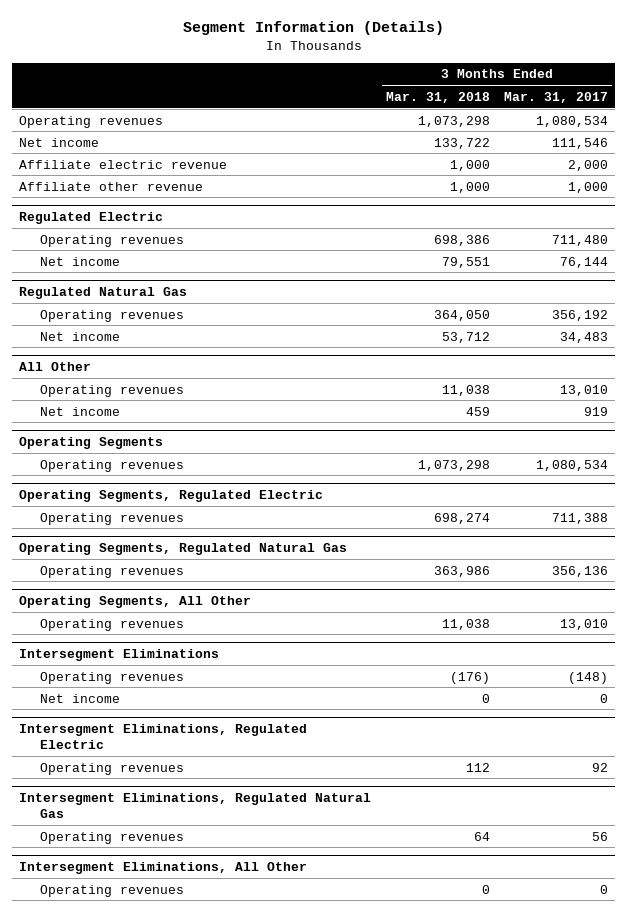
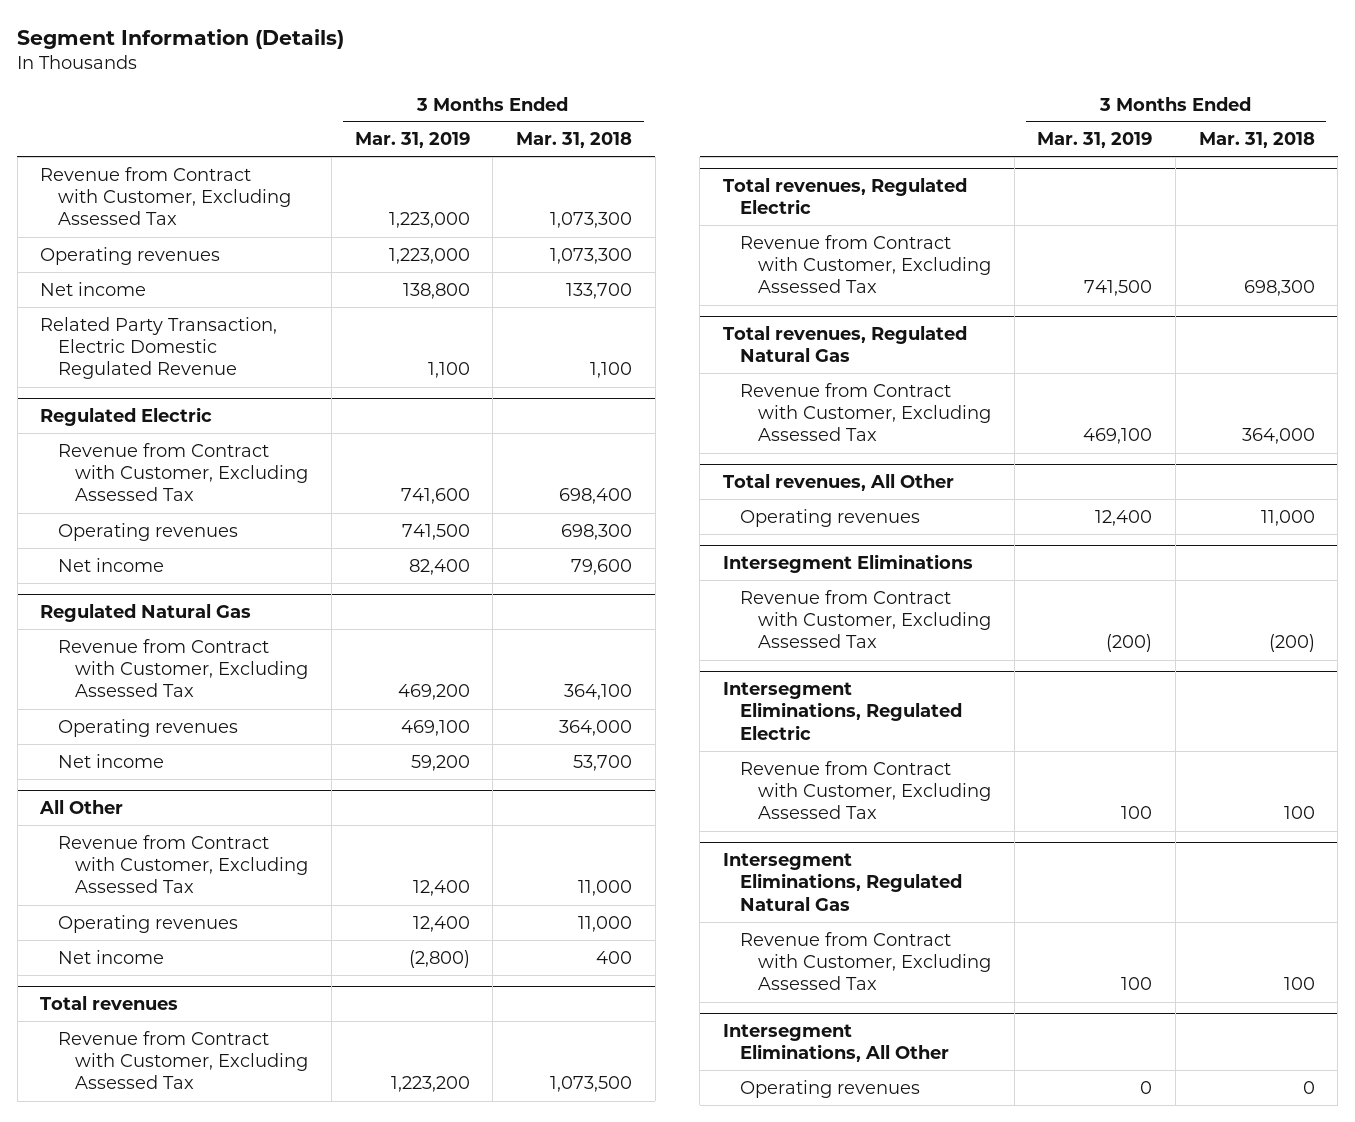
- | 3 Months Ended Mar. 31, 2018 | 3 Months Ended Mar. 31, 2017
+ | 3 Months Ended Mar. 31, 2019 | 3 Months Ended Mar. 31, 2018
- Operating revenues | 1,073,298 | 1,080,534
- Net income | 133,722 | 111,546
- Affiliate electric revenue | 1,000 | 2,000
- Affiliate other revenue | 1,000 | 1,000
+ Revenue from Contract with Customer, Excluding Assessed Tax | 1,223,000 | 1,073,300
+ Operating revenues | 1,223,000 | 1,073,300
+ Net income | 138,800 | 133,700
+ Related Party Transaction, Electric Domestic Regulated Revenue | 1,100 | 1,100
@ Regulated Electric
- Operating revenues | 698,386 | 711,480
- Net income | 79,551 | 76,144
+ Revenue from Contract with Customer, Excluding Assessed Tax | 741,600 | 698,400
+ Operating revenues | 741,500 | 698,300
+ Net income | 82,400 | 79,600
@ Regulated Natural Gas
- Operating revenues | 364,050 | 356,192
- Net income | 53,712 | 34,483
+ Revenue from Contract with Customer, Excluding Assessed Tax | 469,200 | 364,100
+ Operating revenues | 469,100 | 364,000
+ Net income | 59,200 | 53,700
@ All Other
- Operating revenues | 11,038 | 13,010
- Net income | 459 | 919
- Operating Segments
- Operating revenues | 1,073,298 | 1,080,534
- Operating Segments, Regulated Electric
- Operating revenues | 698,274 | 711,388
- Operating Segments, Regulated Natural Gas
- Operating revenues | 363,986 | 356,136
- Operating Segments, All Other
- Operating revenues | 11,038 | 13,010
@ All Other
+ Revenue from Contract with Customer, Excluding Assessed Tax | 12,400 | 11,000
+ Operating revenues | 12,400 | 11,000
+ Net income | (2,800) | 400
+ Total revenues
+ Revenue from Contract with Customer, Excluding Assessed Tax | 1,223,200 | 1,073,500
+ Total revenues, Regulated Electric
+ Revenue from Contract with Customer, Excluding Assessed Tax | 741,500 | 698,300
+ Total revenues, Regulated Natural Gas
+ Revenue from Contract with Customer, Excluding Assessed Tax | 469,100 | 364,000
+ Total revenues, All Other
+ Operating revenues | 12,400 | 11,000
@ Intersegment Eliminations
- Operating revenues | (176) | (148)
- Net income | 0 | 0
+ Revenue from Contract with Customer, Excluding Assessed Tax | (200) | (200)
@ Intersegment Eliminations, Regulated Electric
- Operating revenues | 112 | 92
+ Revenue from Contract with Customer, Excluding Assessed Tax | 100 | 100
@ Intersegment Eliminations, Regulated Natural Gas
- Operating revenues | 64 | 56
+ Revenue from Contract with Customer, Excluding Assessed Tax | 100 | 100

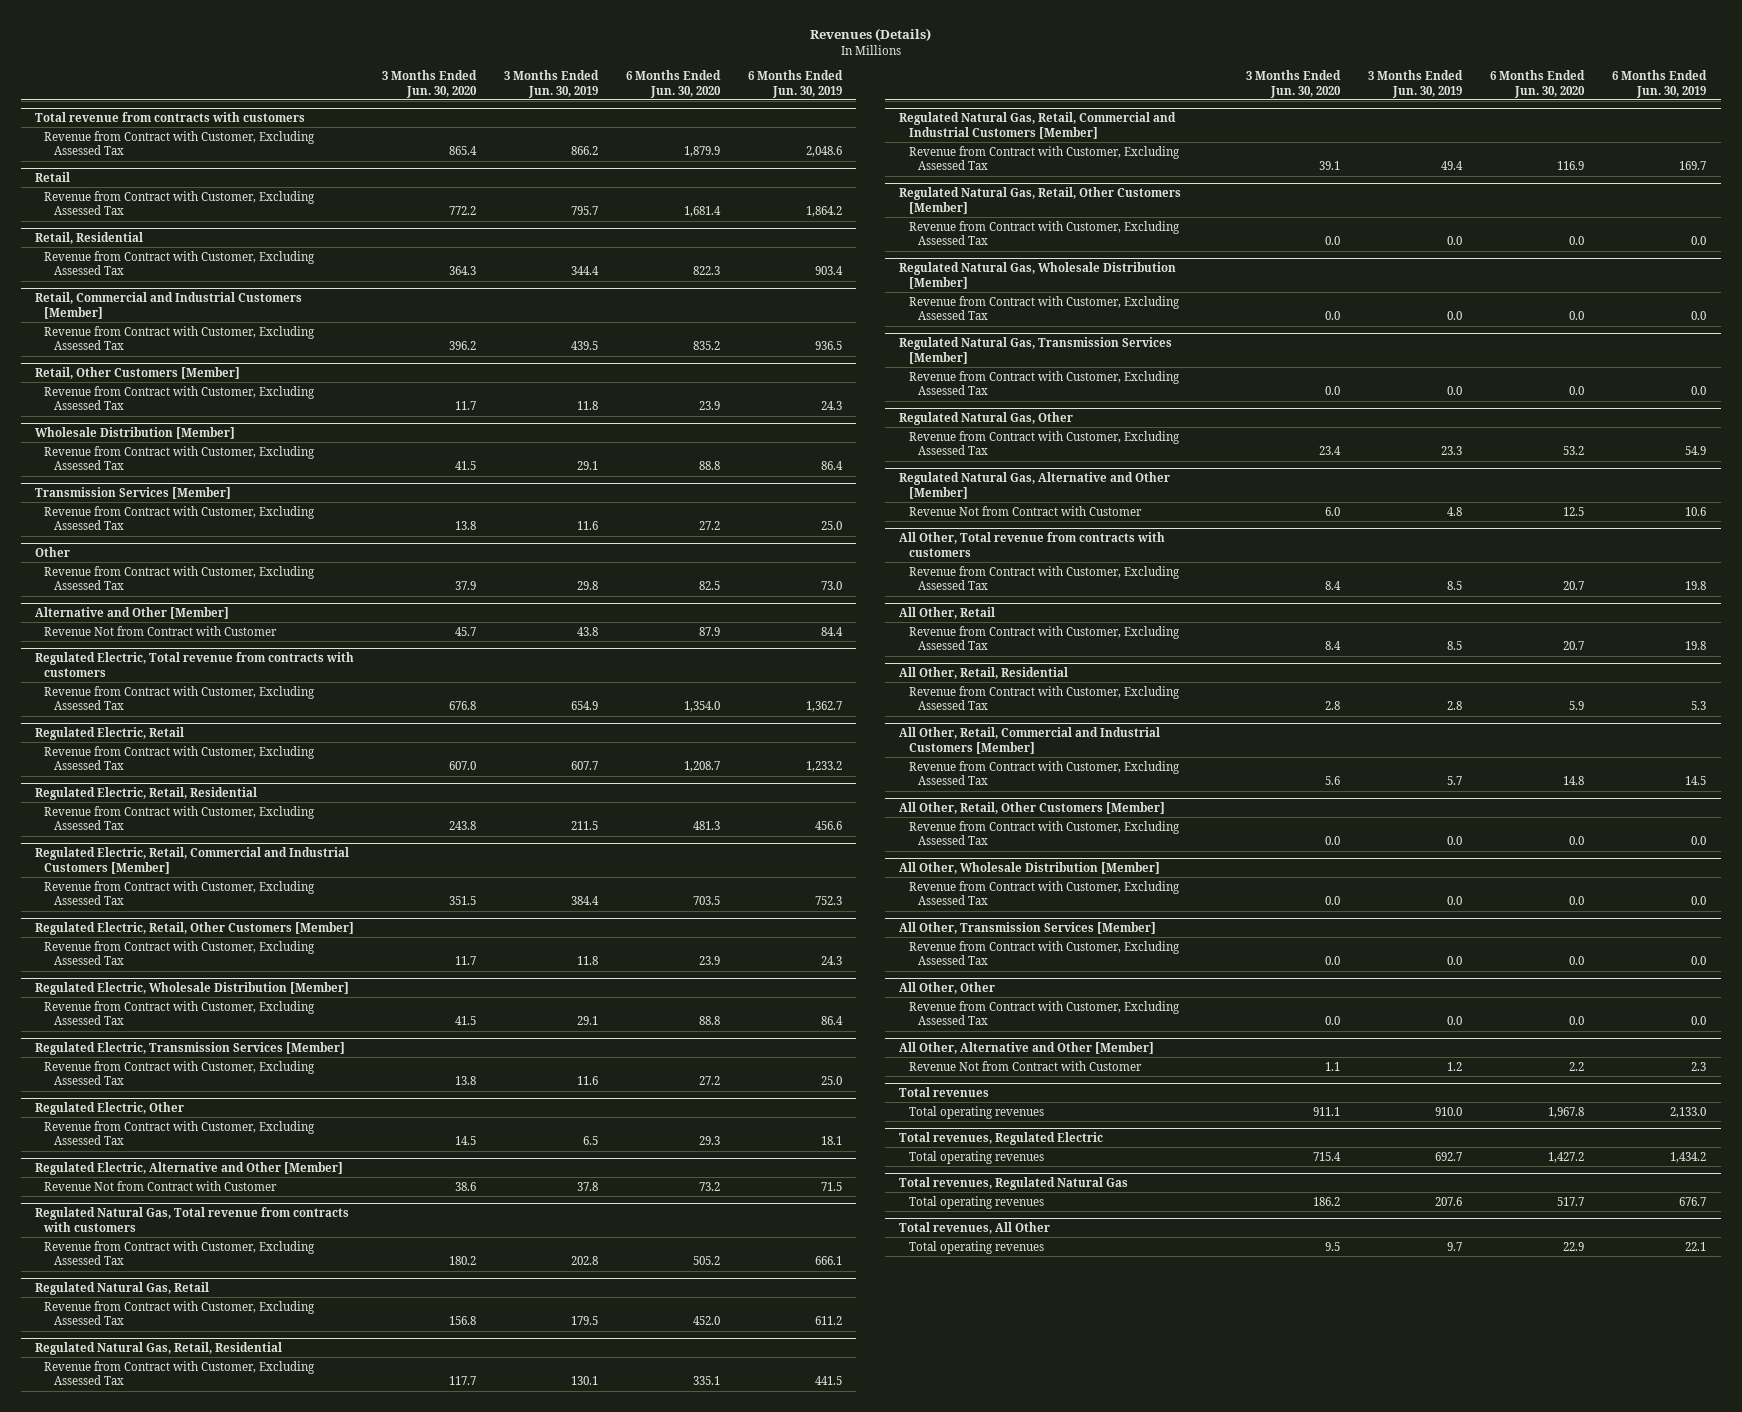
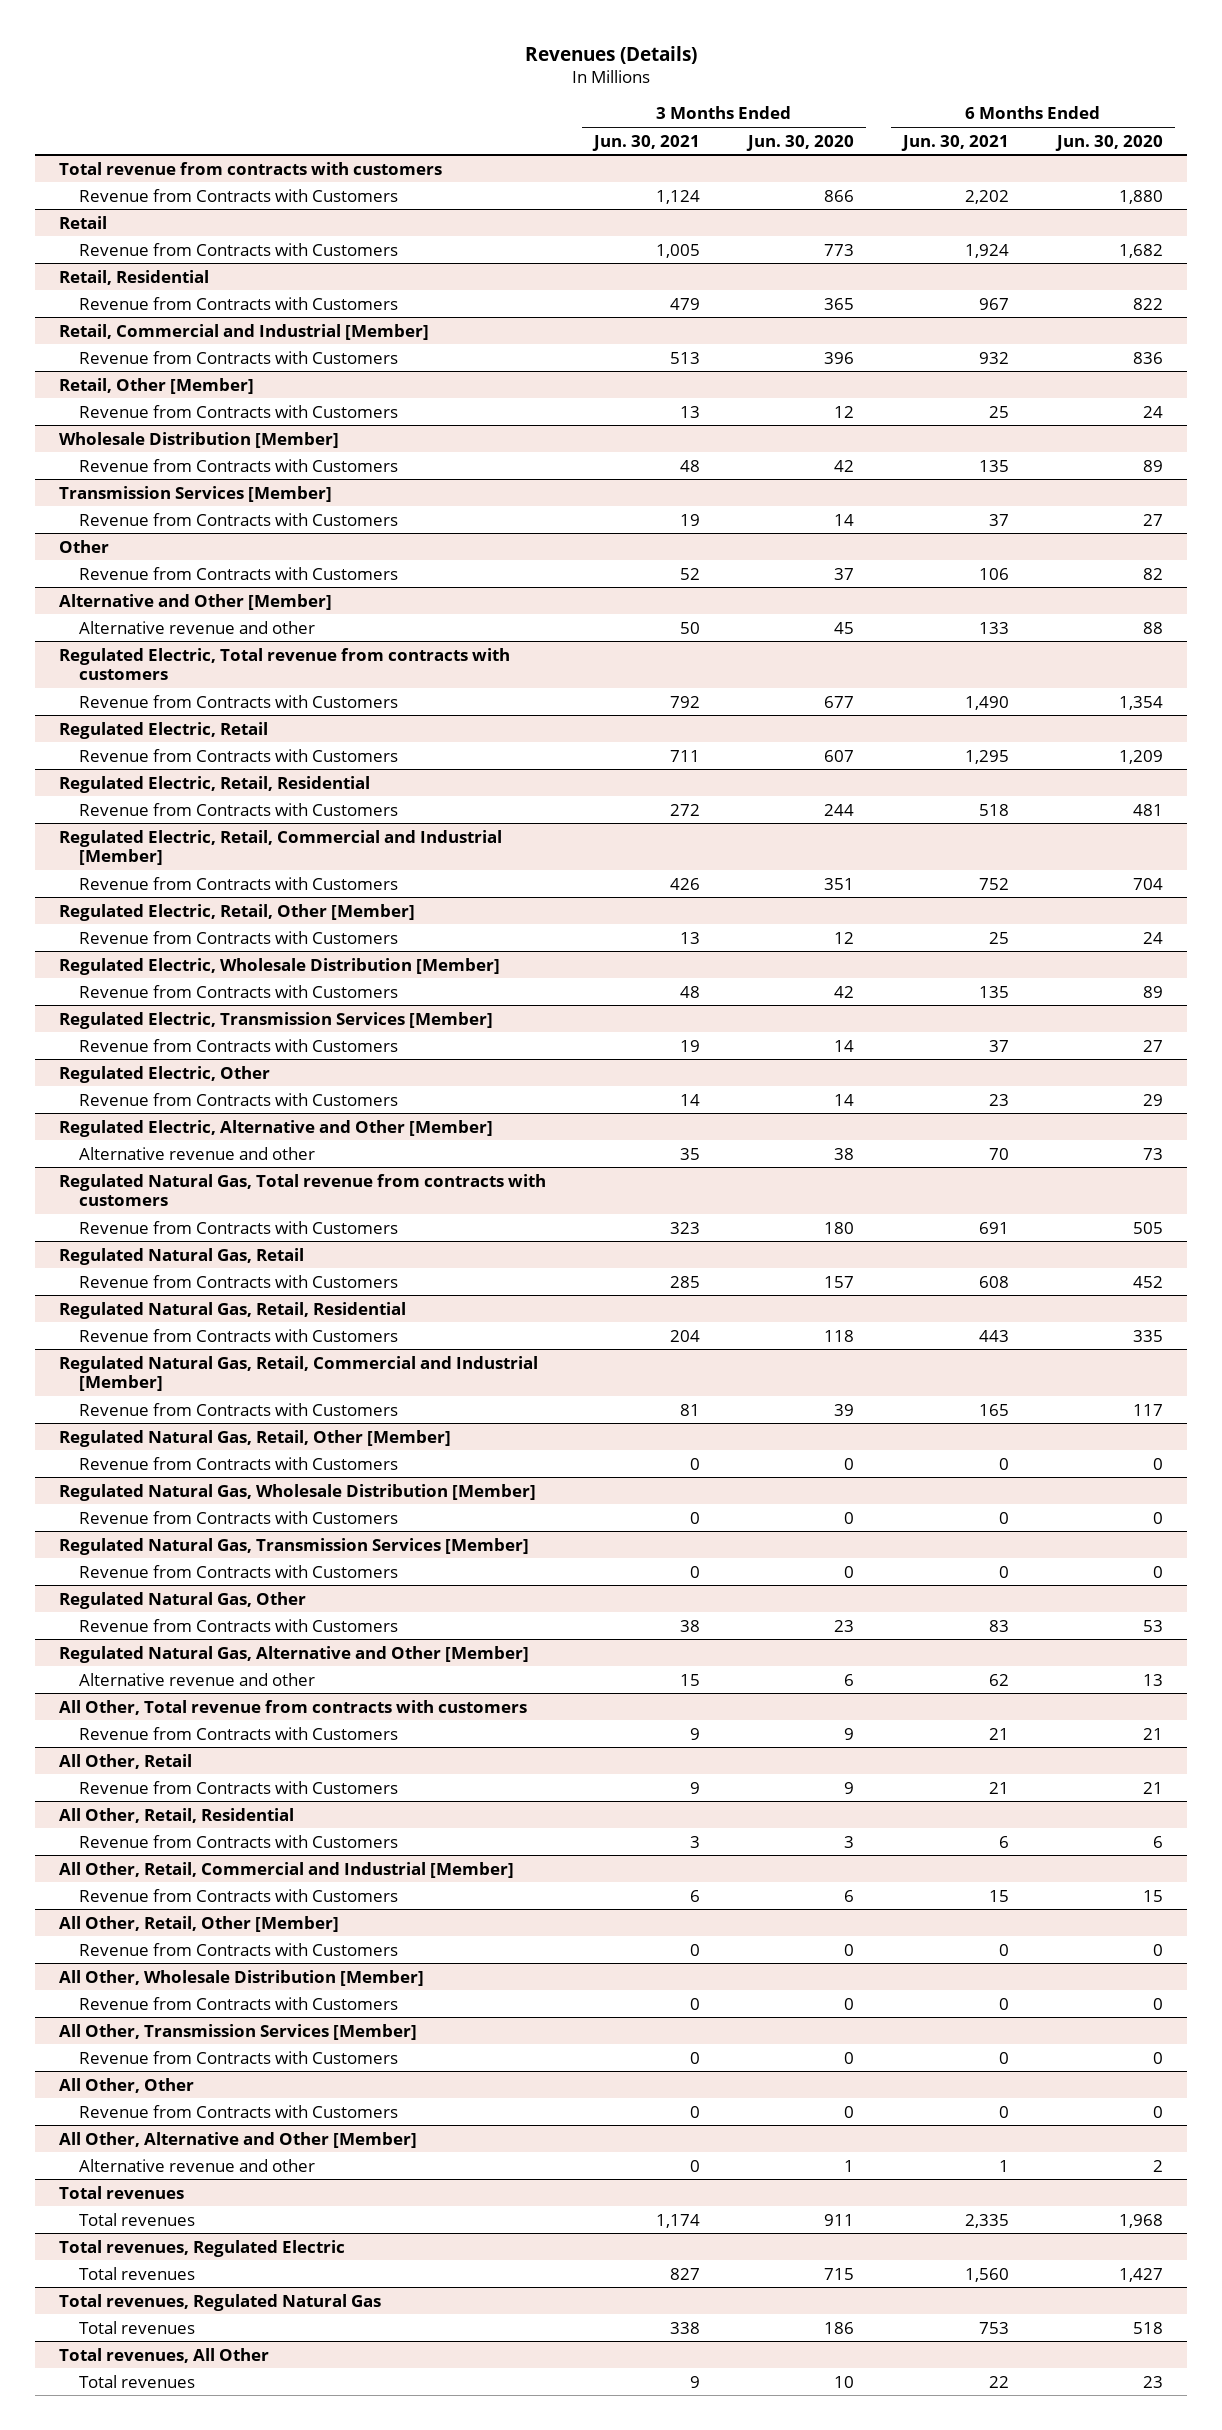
- | 3 Months Ended Jun. 30, 2020 | 3 Months Ended Jun. 30, 2019 | 6 Months Ended Jun. 30, 2020 | 6 Months Ended Jun. 30, 2019
+ | 3 Months Ended Jun. 30, 2021 | 3 Months Ended Jun. 30, 2020 | 6 Months Ended Jun. 30, 2021 | 6 Months Ended Jun. 30, 2020
@ Total revenue from contracts with customers
- Revenue from Contract with Customer, Excluding Assessed Tax | 865.4 | 866.2 | 1,879.9 | 2,048.6
+ Revenue from Contracts with Customers | 1,124 | 866 | 2,202 | 1,880
@ Retail
- Revenue from Contract with Customer, Excluding Assessed Tax | 772.2 | 795.7 | 1,681.4 | 1,864.2
+ Revenue from Contracts with Customers | 1,005 | 773 | 1,924 | 1,682
@ Retail, Residential
- Revenue from Contract with Customer, Excluding Assessed Tax | 364.3 | 344.4 | 822.3 | 903.4
- Retail, Commercial and Industrial Customers [Member]
- Revenue from Contract with Customer, Excluding Assessed Tax | 396.2 | 439.5 | 835.2 | 936.5
- Retail, Other Customers [Member]
- Revenue from Contract with Customer, Excluding Assessed Tax | 11.7 | 11.8 | 23.9 | 24.3
@ Retail, Residential
+ Revenue from Contracts with Customers | 479 | 365 | 967 | 822
+ Retail, Commercial and Industrial [Member]
+ Revenue from Contracts with Customers | 513 | 396 | 932 | 836
+ Retail, Other [Member]
+ Revenue from Contracts with Customers | 13 | 12 | 25 | 24
@ Wholesale Distribution [Member]
- Revenue from Contract with Customer, Excluding Assessed Tax | 41.5 | 29.1 | 88.8 | 86.4
+ Revenue from Contracts with Customers | 48 | 42 | 135 | 89
@ Transmission Services [Member]
- Revenue from Contract with Customer, Excluding Assessed Tax | 13.8 | 11.6 | 27.2 | 25.0
+ Revenue from Contracts with Customers | 19 | 14 | 37 | 27
@ Other
- Revenue from Contract with Customer, Excluding Assessed Tax | 37.9 | 29.8 | 82.5 | 73.0
+ Revenue from Contracts with Customers | 52 | 37 | 106 | 82
@ Alternative and Other [Member]
- Revenue Not from Contract with Customer | 45.7 | 43.8 | 87.9 | 84.4
+ Alternative revenue and other | 50 | 45 | 133 | 88
@ Regulated Electric, Total revenue from contracts with customers
- Revenue from Contract with Customer, Excluding Assessed Tax | 676.8 | 654.9 | 1,354.0 | 1,362.7
+ Revenue from Contracts with Customers | 792 | 677 | 1,490 | 1,354
@ Regulated Electric, Retail
- Revenue from Contract with Customer, Excluding Assessed Tax | 607.0 | 607.7 | 1,208.7 | 1,233.2
+ Revenue from Contracts with Customers | 711 | 607 | 1,295 | 1,209
@ Regulated Electric, Retail, Residential
- Revenue from Contract with Customer, Excluding Assessed Tax | 243.8 | 211.5 | 481.3 | 456.6
- Regulated Electric, Retail, Commercial and Industrial Customers [Member]
- Revenue from Contract with Customer, Excluding Assessed Tax | 351.5 | 384.4 | 703.5 | 752.3
- Regulated Electric, Retail, Other Customers [Member]
- Revenue from Contract with Customer, Excluding Assessed Tax | 11.7 | 11.8 | 23.9 | 24.3
@ Regulated Electric, Retail, Residential
+ Revenue from Contracts with Customers | 272 | 244 | 518 | 481
+ Regulated Electric, Retail, Commercial and Industrial [Member]
+ Revenue from Contracts with Customers | 426 | 351 | 752 | 704
+ Regulated Electric, Retail, Other [Member]
+ Revenue from Contracts with Customers | 13 | 12 | 25 | 24
@ Regulated Electric, Wholesale Distribution [Member]
- Revenue from Contract with Customer, Excluding Assessed Tax | 41.5 | 29.1 | 88.8 | 86.4
+ Revenue from Contracts with Customers | 48 | 42 | 135 | 89
@ Regulated Electric, Transmission Services [Member]
- Revenue from Contract with Customer, Excluding Assessed Tax | 13.8 | 11.6 | 27.2 | 25.0
+ Revenue from Contracts with Customers | 19 | 14 | 37 | 27
@ Regulated Electric, Other
- Revenue from Contract with Customer, Excluding Assessed Tax | 14.5 | 6.5 | 29.3 | 18.1
+ Revenue from Contracts with Customers | 14 | 14 | 23 | 29
@ Regulated Electric, Alternative and Other [Member]
- Revenue Not from Contract with Customer | 38.6 | 37.8 | 73.2 | 71.5
+ Alternative revenue and other | 35 | 38 | 70 | 73
@ Regulated Natural Gas, Total revenue from contracts with customers
- Revenue from Contract with Customer, Excluding Assessed Tax | 180.2 | 202.8 | 505.2 | 666.1
+ Revenue from Contracts with Customers | 323 | 180 | 691 | 505
@ Regulated Natural Gas, Retail
- Revenue from Contract with Customer, Excluding Assessed Tax | 156.8 | 179.5 | 452.0 | 611.2
+ Revenue from Contracts with Customers | 285 | 157 | 608 | 452
@ Regulated Natural Gas, Retail, Residential
- Revenue from Contract with Customer, Excluding Assessed Tax | 117.7 | 130.1 | 335.1 | 441.5
- Regulated Natural Gas, Retail, Commercial and Industrial Customers [Member]
- Revenue from Contract with Customer, Excluding Assessed Tax | 39.1 | 49.4 | 116.9 | 169.7
- Regulated Natural Gas, Retail, Other Customers [Member]
- Revenue from Contract with Customer, Excluding Assessed Tax | 0.0 | 0.0 | 0.0 | 0.0
@ Regulated Natural Gas, Retail, Residential
+ Revenue from Contracts with Customers | 204 | 118 | 443 | 335
+ Regulated Natural Gas, Retail, Commercial and Industrial [Member]
+ Revenue from Contracts with Customers | 81 | 39 | 165 | 117
+ Regulated Natural Gas, Retail, Other [Member]
+ Revenue from Contracts with Customers | 0 | 0 | 0 | 0
@ Regulated Natural Gas, Wholesale Distribution [Member]
- Revenue from Contract with Customer, Excluding Assessed Tax | 0.0 | 0.0 | 0.0 | 0.0
+ Revenue from Contracts with Customers | 0 | 0 | 0 | 0
@ Regulated Natural Gas, Transmission Services [Member]
- Revenue from Contract with Customer, Excluding Assessed Tax | 0.0 | 0.0 | 0.0 | 0.0
+ Revenue from Contracts with Customers | 0 | 0 | 0 | 0
@ Regulated Natural Gas, Other
- Revenue from Contract with Customer, Excluding Assessed Tax | 23.4 | 23.3 | 53.2 | 54.9
+ Revenue from Contracts with Customers | 38 | 23 | 83 | 53
@ Regulated Natural Gas, Alternative and Other [Member]
- Revenue Not from Contract with Customer | 6.0 | 4.8 | 12.5 | 10.6
+ Alternative revenue and other | 15 | 6 | 62 | 13
@ All Other, Total revenue from contracts with customers
- Revenue from Contract with Customer, Excluding Assessed Tax | 8.4 | 8.5 | 20.7 | 19.8
+ Revenue from Contracts with Customers | 9 | 9 | 21 | 21
@ All Other, Retail
- Revenue from Contract with Customer, Excluding Assessed Tax | 8.4 | 8.5 | 20.7 | 19.8
+ Revenue from Contracts with Customers | 9 | 9 | 21 | 21
@ All Other, Retail, Residential
- Revenue from Contract with Customer, Excluding Assessed Tax | 2.8 | 2.8 | 5.9 | 5.3
- All Other, Retail, Commercial and Industrial Customers [Member]
- Revenue from Contract with Customer, Excluding Assessed Tax | 5.6 | 5.7 | 14.8 | 14.5
- All Other, Retail, Other Customers [Member]
- Revenue from Contract with Customer, Excluding Assessed Tax | 0.0 | 0.0 | 0.0 | 0.0
@ All Other, Retail, Residential
+ Revenue from Contracts with Customers | 3 | 3 | 6 | 6
+ All Other, Retail, Commercial and Industrial [Member]
+ Revenue from Contracts with Customers | 6 | 6 | 15 | 15
+ All Other, Retail, Other [Member]
+ Revenue from Contracts with Customers | 0 | 0 | 0 | 0
@ All Other, Wholesale Distribution [Member]
- Revenue from Contract with Customer, Excluding Assessed Tax | 0.0 | 0.0 | 0.0 | 0.0
+ Revenue from Contracts with Customers | 0 | 0 | 0 | 0
@ All Other, Transmission Services [Member]
- Revenue from Contract with Customer, Excluding Assessed Tax | 0.0 | 0.0 | 0.0 | 0.0
+ Revenue from Contracts with Customers | 0 | 0 | 0 | 0
@ All Other, Other
- Revenue from Contract with Customer, Excluding Assessed Tax | 0.0 | 0.0 | 0.0 | 0.0
+ Revenue from Contracts with Customers | 0 | 0 | 0 | 0
@ All Other, Alternative and Other [Member]
- Revenue Not from Contract with Customer | 1.1 | 1.2 | 2.2 | 2.3
+ Alternative revenue and other | 0 | 1 | 1 | 2
@ Total revenues
- Total operating revenues | 911.1 | 910.0 | 1,967.8 | 2,133.0
+ Total revenues | 1,174 | 911 | 2,335 | 1,968
@ Total revenues, Regulated Electric
- Total operating revenues | 715.4 | 692.7 | 1,427.2 | 1,434.2
+ Total revenues | 827 | 715 | 1,560 | 1,427
@ Total revenues, Regulated Natural Gas
- Total operating revenues | 186.2 | 207.6 | 517.7 | 676.7
+ Total revenues | 338 | 186 | 753 | 518
@ Total revenues, All Other
- Total operating revenues | 9.5 | 9.7 | 22.9 | 22.1
+ Total revenues | 9 | 10 | 22 | 23

